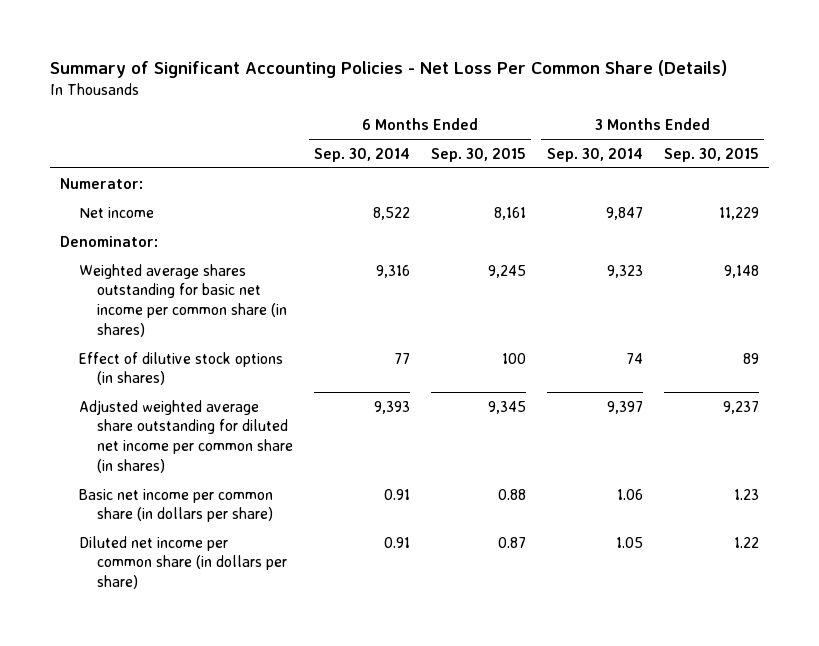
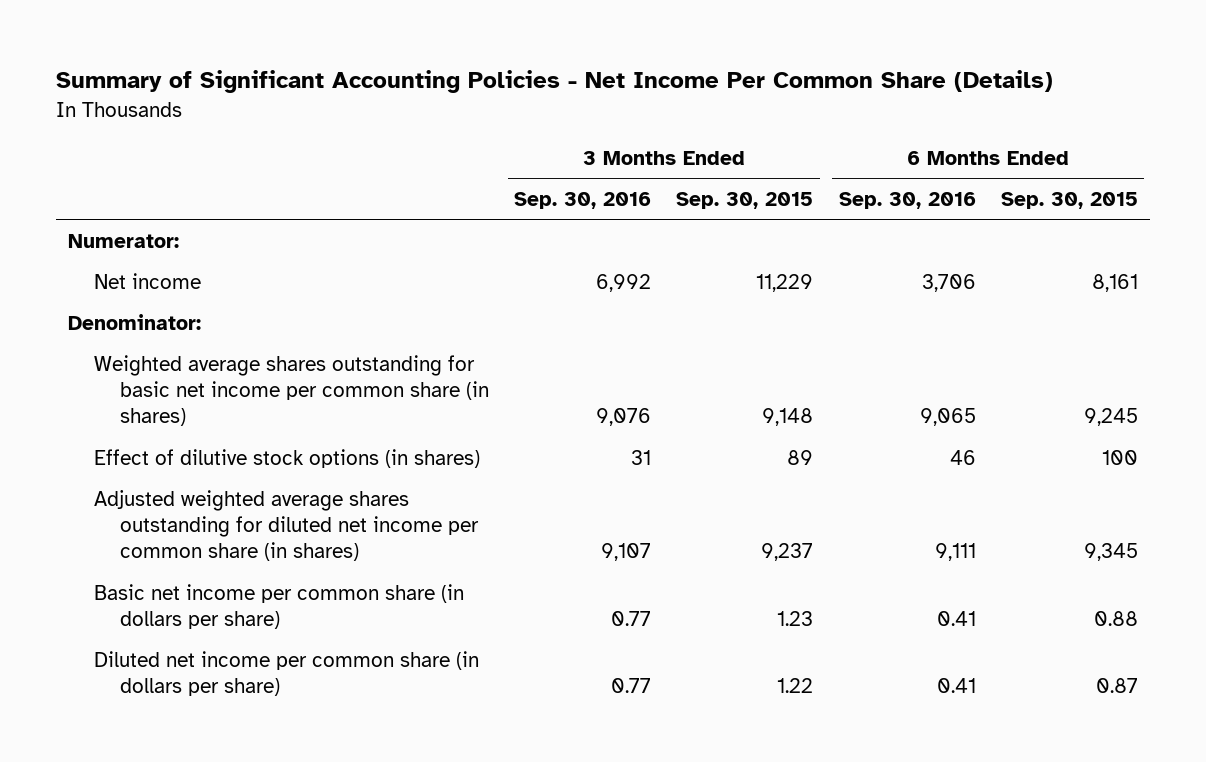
- Summary of Significant Accounting Policies - Net Loss Per Common Share (Details)
+ Summary of Significant Accounting Policies - Net Income Per Common Share (Details)
- | 6 Months Ended Sep. 30, 2014 | 6 Months Ended Sep. 30, 2015 | 3 Months Ended Sep. 30, 2014 | 3 Months Ended Sep. 30, 2015
+ | 3 Months Ended Sep. 30, 2016 | 3 Months Ended Sep. 30, 2015 | 6 Months Ended Sep. 30, 2016 | 6 Months Ended Sep. 30, 2015
- Adjusted weighted average share outstanding for diluted net income per common share (in shares) | 9,393 | 9,345 | 9,397 | 9,237
+ Adjusted weighted average shares outstanding for diluted net income per common share (in shares) | 9,107 | 9,237 | 9,111 | 9,345

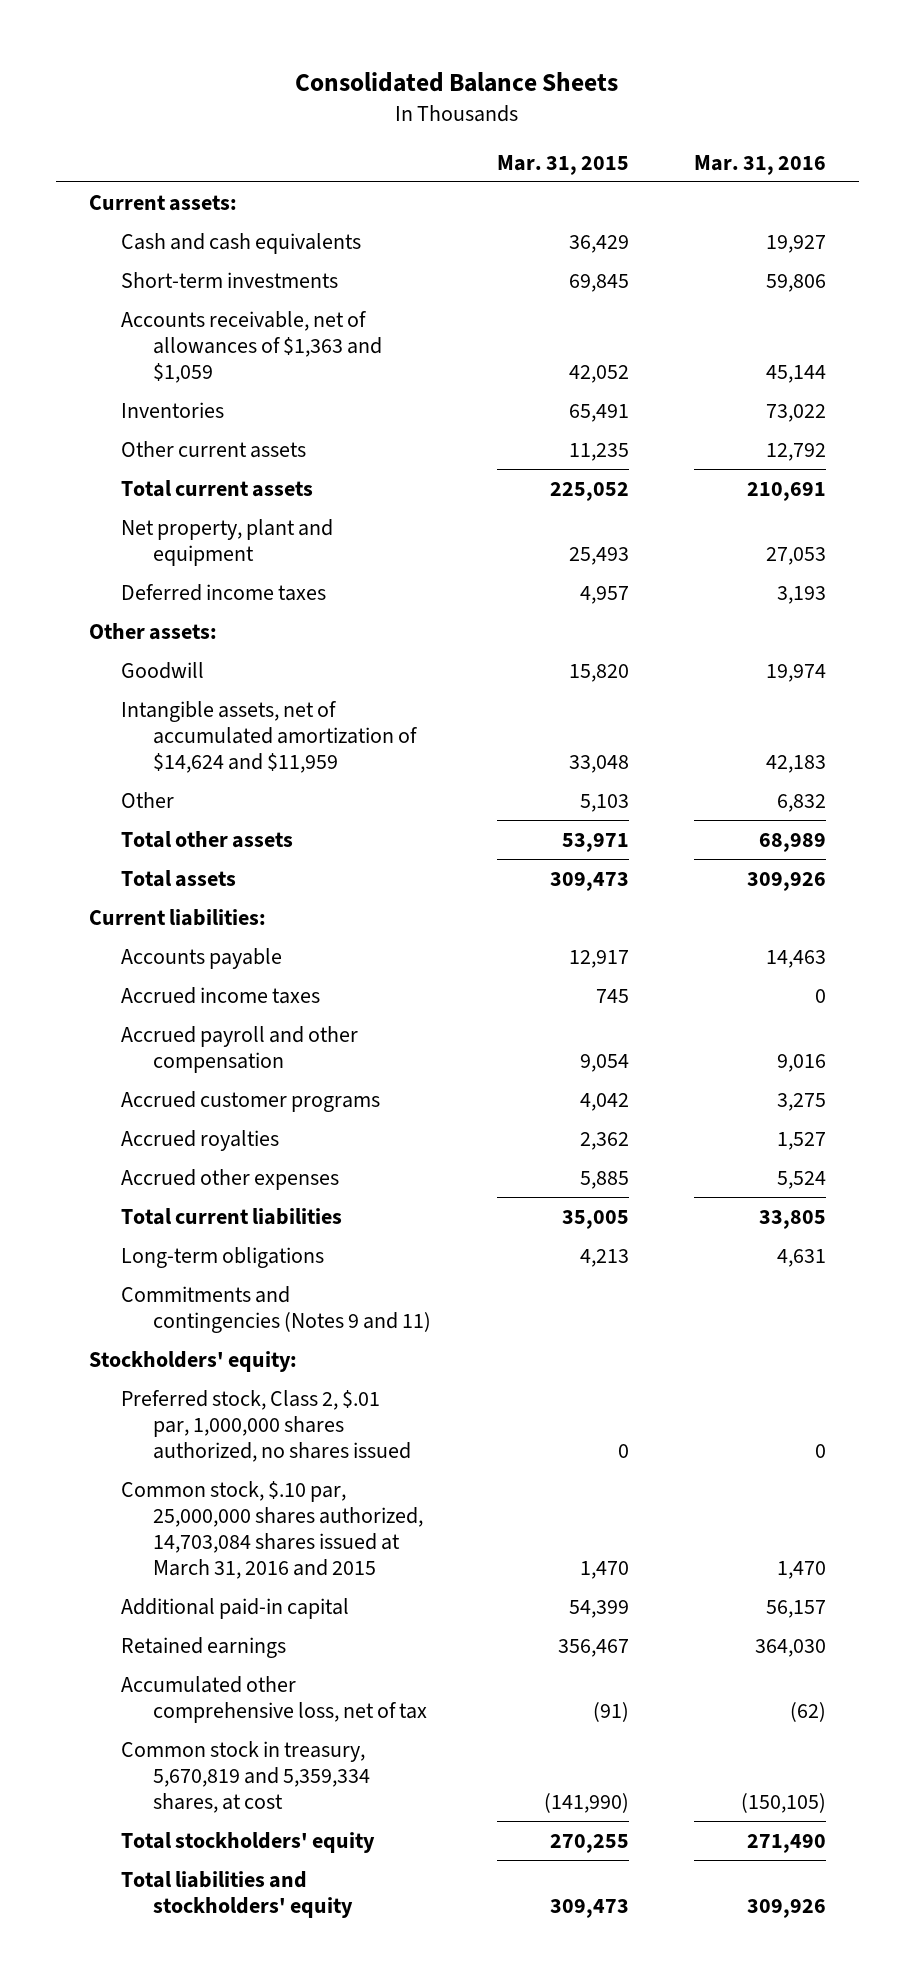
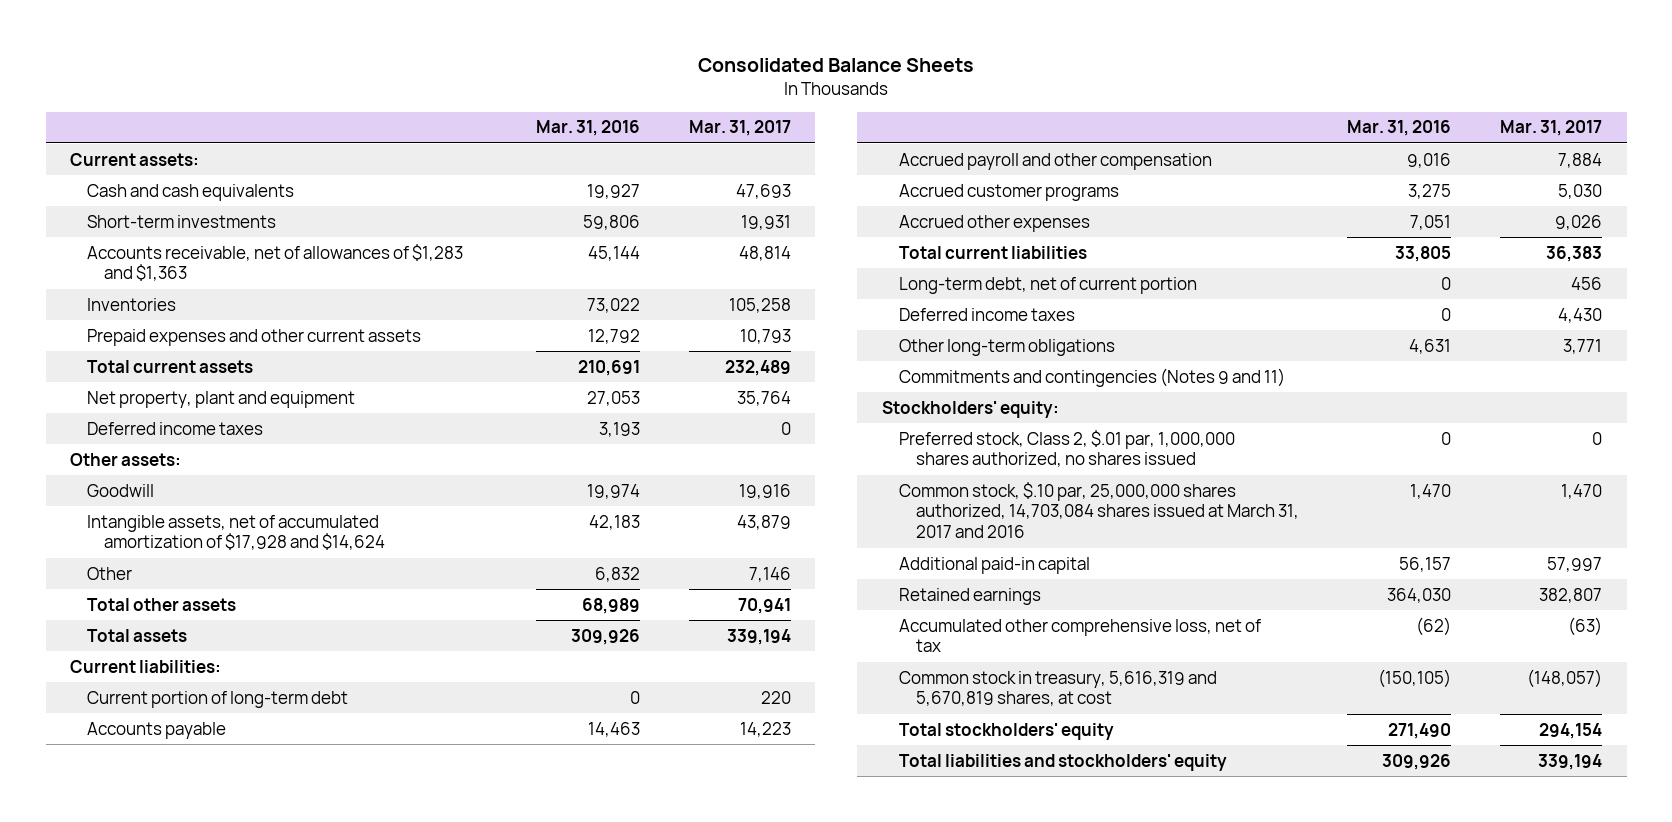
- | Mar. 31, 2015 | Mar. 31, 2016
+ | Mar. 31, 2016 | Mar. 31, 2017
- Accounts receivable, net of allowances of $1,363 and $1,059 | 42,052 | 45,144
+ Accounts receivable, net of allowances of $1,283 and $1,363 | 45,144 | 48,814
- Other current assets | 11,235 | 12,792
+ Prepaid expenses and other current assets | 12,792 | 10,793
- Intangible assets, net of accumulated amortization of $14,624 and $11,959 | 33,048 | 42,183
+ Intangible assets, net of accumulated amortization of $17,928 and $14,624 | 42,183 | 43,879
+ Current portion of long-term debt | 0 | 220
- Accrued income taxes | 745 | 0
- Accrued royalties | 2,362 | 1,527
- Accrued other expenses | 5,885 | 5,524
+ Accrued other expenses | 7,051 | 9,026
- Long-term obligations | 4,213 | 4,631
+ Long-term debt, net of current portion | 0 | 456
+ Deferred income taxes | 0 | 4,430
+ Other long-term obligations | 4,631 | 3,771
- Common stock, $.10 par, 25,000,000 shares authorized, 14,703,084 shares issued at March 31, 2016 and 2015 | 1,470 | 1,470
+ Common stock, $.10 par, 25,000,000 shares authorized, 14,703,084 shares issued at March 31, 2017 and 2016 | 1,470 | 1,470
- Common stock in treasury, 5,670,819 and 5,359,334 shares, at cost | (141,990) | (150,105)
+ Common stock in treasury, 5,616,319 and 5,670,819 shares, at cost | (150,105) | (148,057)

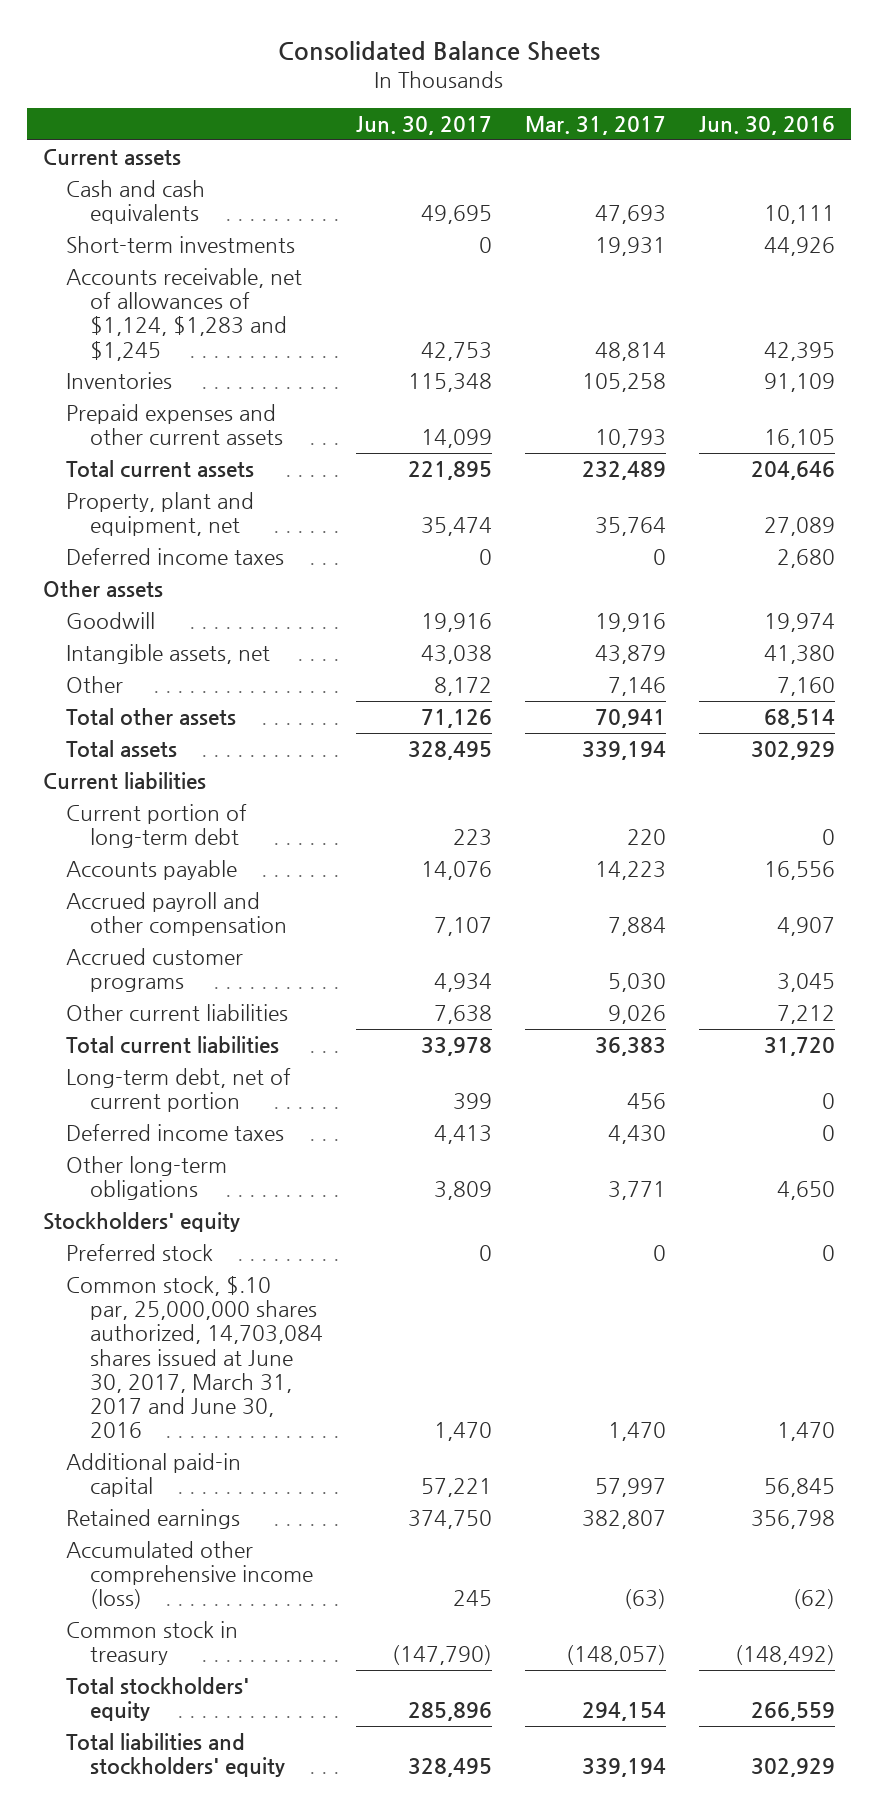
- | Mar. 31, 2016 | Mar. 31, 2017
+ | Jun. 30, 2017 | Mar. 31, 2017 | Jun. 30, 2016
- Current assets:
+ Current assets
- Accounts receivable, net of allowances of $1,283 and $1,363 | 45,144 | 48,814
+ Accounts receivable, net of allowances of $1,124, $1,283 and $1,245 | 42,753 | 48,814 | 42,395
- Net property, plant and equipment | 27,053 | 35,764
+ Property, plant and equipment, net | 35,474 | 35,764 | 27,089
- Other assets:
+ Other assets
- Intangible assets, net of accumulated amortization of $17,928 and $14,624 | 42,183 | 43,879
+ Intangible assets, net | 43,038 | 43,879 | 41,380
- Current liabilities:
+ Current liabilities
- Accrued other expenses | 7,051 | 9,026
+ Other current liabilities | 7,638 | 9,026 | 7,212
- Commitments and contingencies (Notes 9 and 11)
- Stockholders' equity:
- Preferred stock, Class 2, $.01 par, 1,000,000 shares authorized, no shares issued | 0 | 0
- Common stock, $.10 par, 25,000,000 shares authorized, 14,703,084 shares issued at March 31, 2017 and 2016 | 1,470 | 1,470
+ Stockholders' equity
+ Preferred stock | 0 | 0 | 0
+ Common stock, $.10 par, 25,000,000 shares authorized, 14,703,084 shares issued at June 30, 2017, March 31, 2017 and June 30, 2016 | 1,470 | 1,470 | 1,470
- Accumulated other comprehensive loss, net of tax | (62) | (63)
- Common stock in treasury, 5,616,319 and 5,670,819 shares, at cost | (150,105) | (148,057)
+ Accumulated other comprehensive income (loss) | 245 | (63) | (62)
+ Common stock in treasury | (147,790) | (148,057) | (148,492)

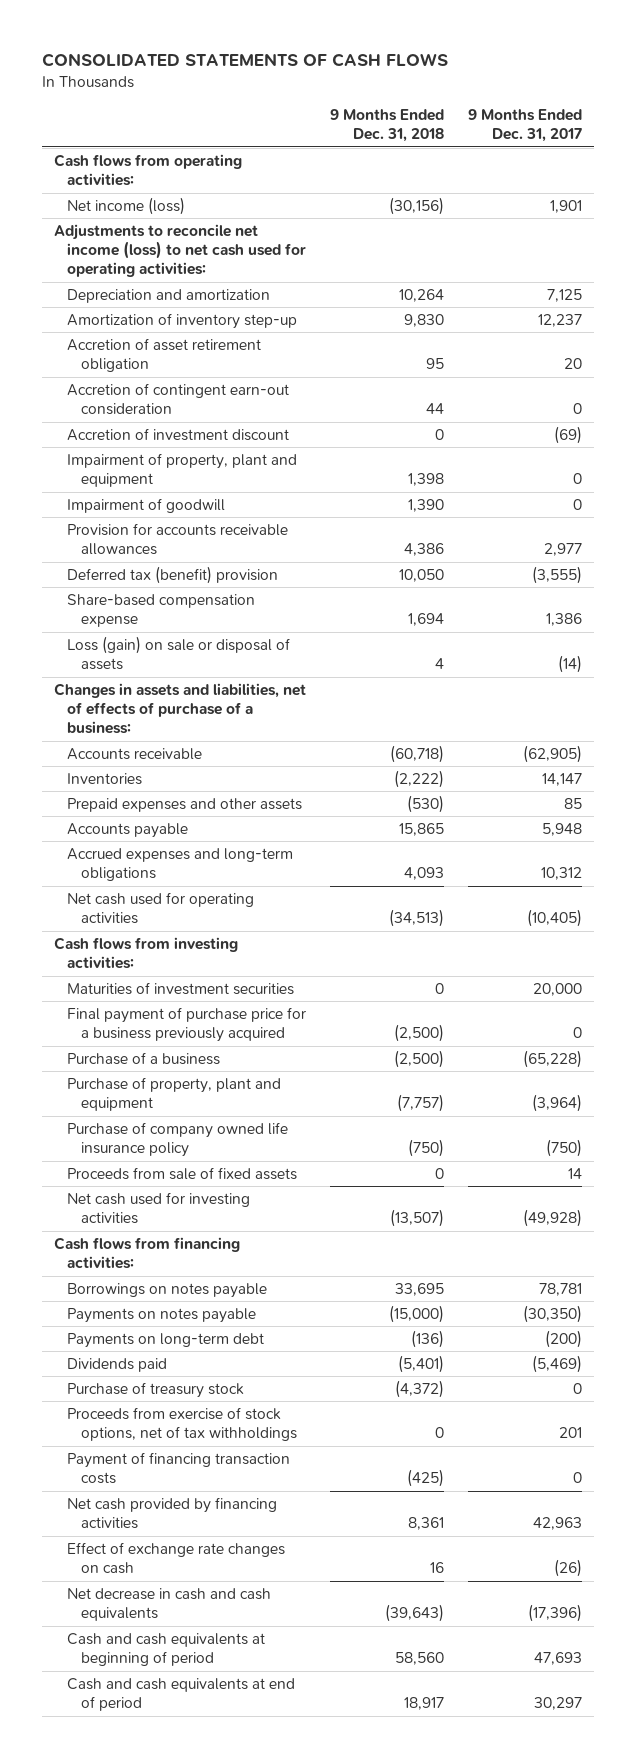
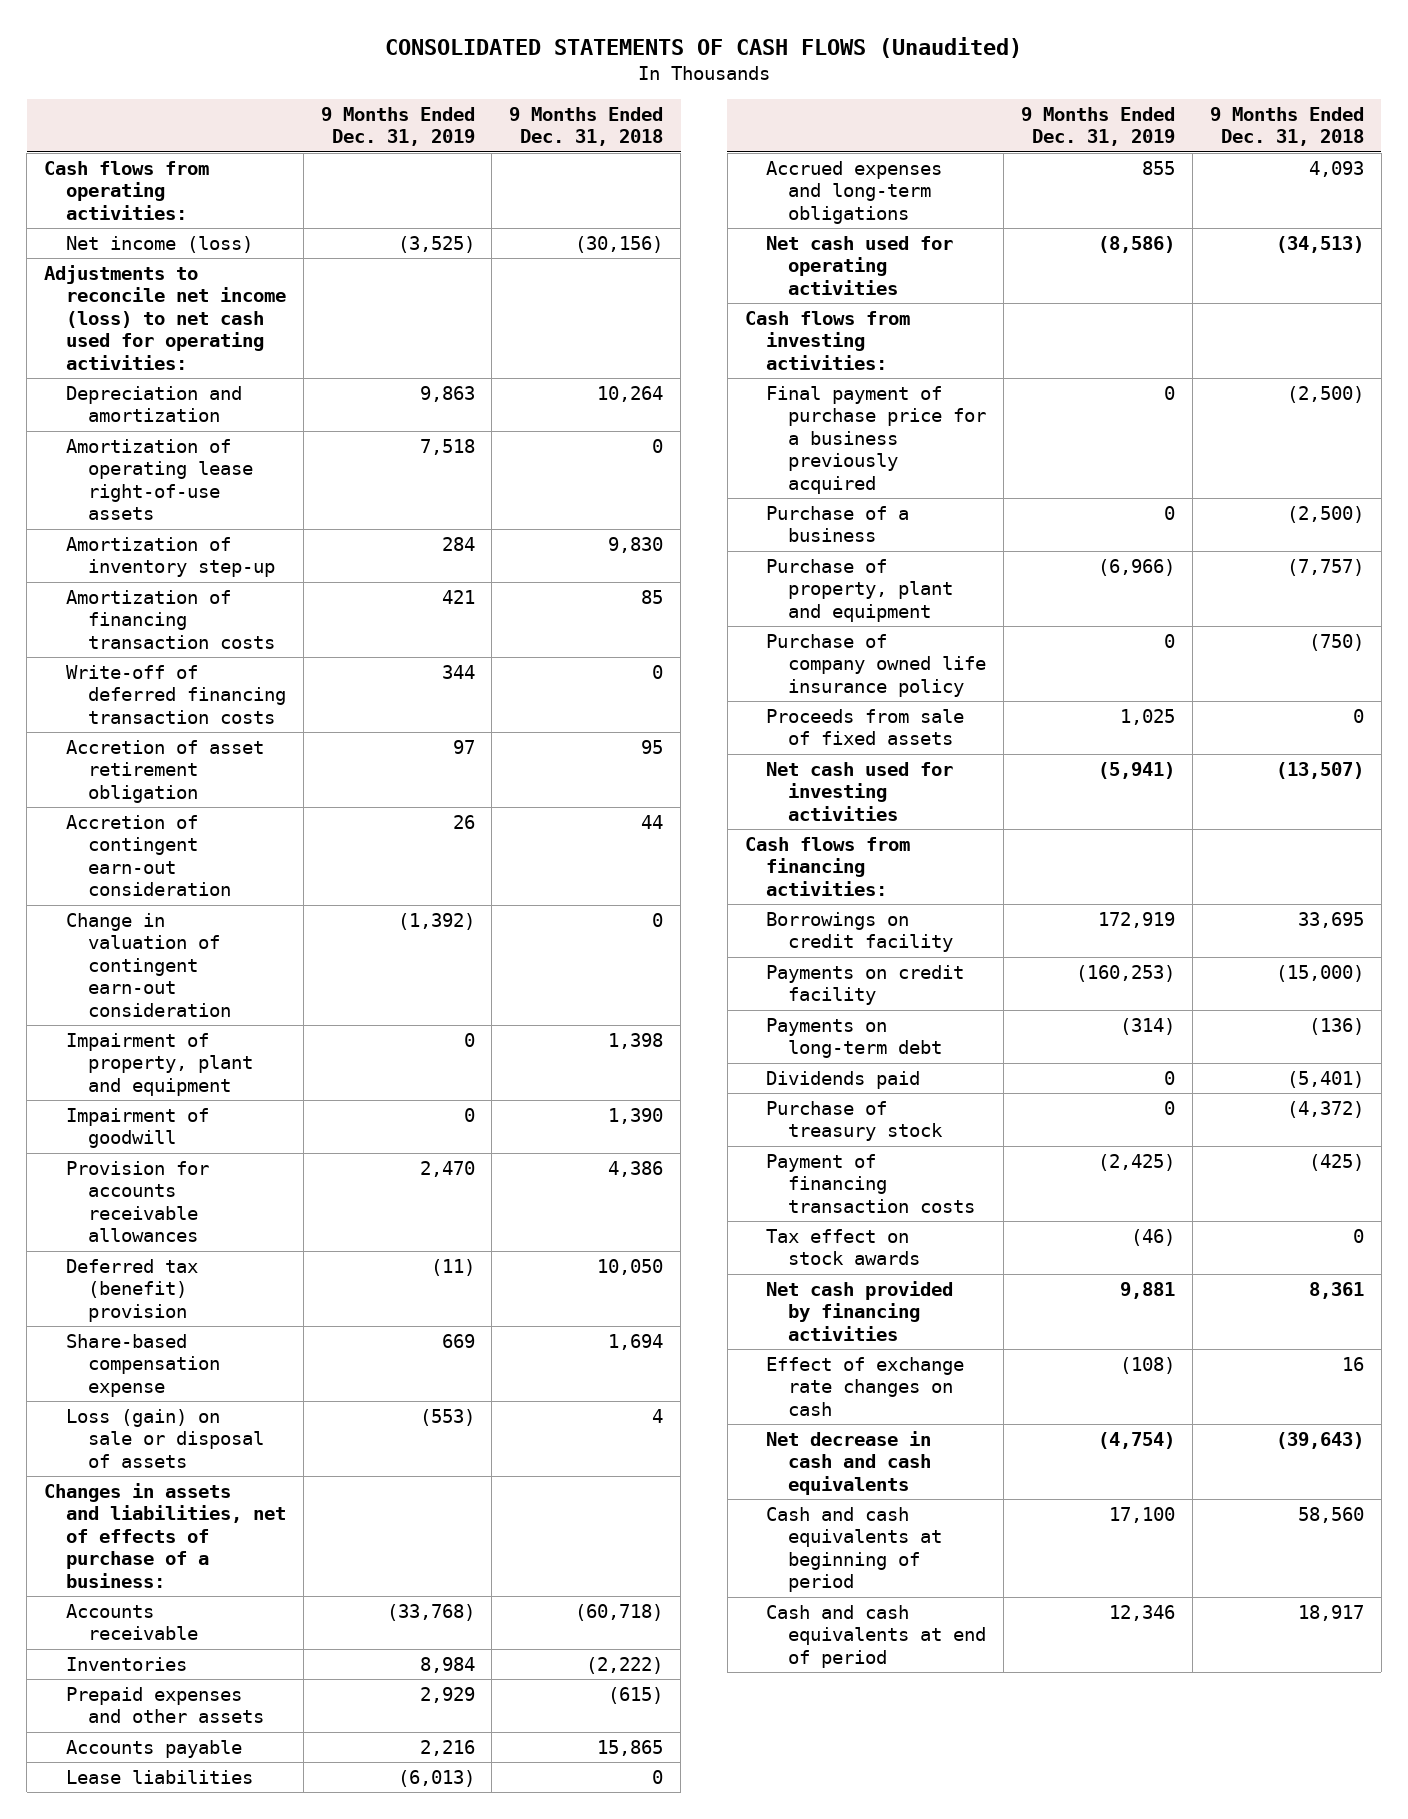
- CONSOLIDATED STATEMENTS OF CASH FLOWS
+ CONSOLIDATED STATEMENTS OF CASH FLOWS (Unaudited)
- | 9 Months Ended Dec. 31, 2018 | 9 Months Ended Dec. 31, 2017
+ | 9 Months Ended Dec. 31, 2019 | 9 Months Ended Dec. 31, 2018
+ Amortization of operating lease right-of-use assets | 7,518 | 0
+ Amortization of financing transaction costs | 421 | 85
+ Write-off of deferred financing transaction costs | 344 | 0
- Accretion of investment discount | 0 | (69)
+ Change in valuation of contingent earn-out consideration | (1,392) | 0
- Prepaid expenses and other assets | (530) | 85
+ Prepaid expenses and other assets | 2,929 | (615)
+ Lease liabilities | (6,013) | 0
- Maturities of investment securities | 0 | 20,000
- Borrowings on notes payable | 33,695 | 78,781
- Payments on notes payable | (15,000) | (30,350)
+ Borrowings on credit facility | 172,919 | 33,695
+ Payments on credit facility | (160,253) | (15,000)
- Proceeds from exercise of stock options, net of tax withholdings | 0 | 201
+ Tax effect on stock awards | (46) | 0

